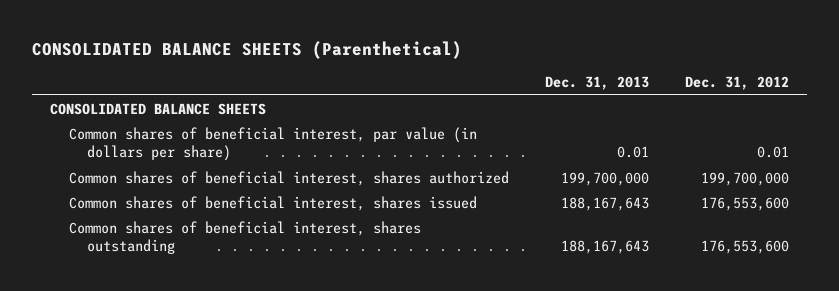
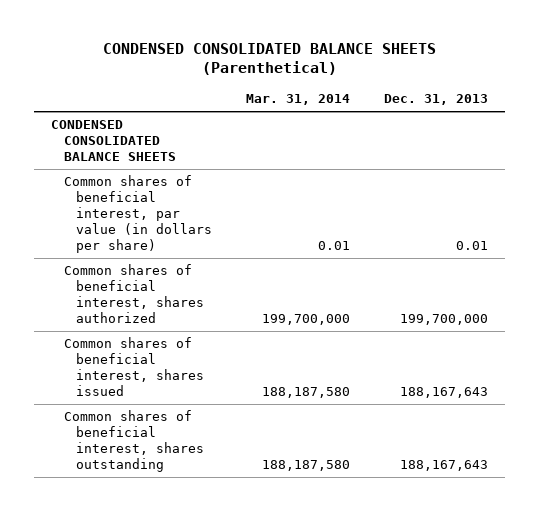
- CONSOLIDATED BALANCE SHEETS (Parenthetical)
+ CONDENSED CONSOLIDATED BALANCE SHEETS (Parenthetical)
- | Dec. 31, 2013 | Dec. 31, 2012
+ | Mar. 31, 2014 | Dec. 31, 2013
- CONSOLIDATED BALANCE SHEETS
+ CONDENSED CONSOLIDATED BALANCE SHEETS

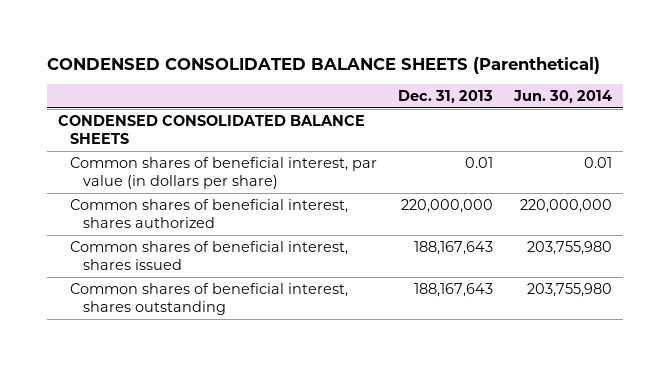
- | Mar. 31, 2014 | Dec. 31, 2013
+ | Dec. 31, 2013 | Jun. 30, 2014
- Common shares of beneficial interest, shares authorized | 199,700,000 | 199,700,000
+ Common shares of beneficial interest, shares authorized | 220,000,000 | 220,000,000

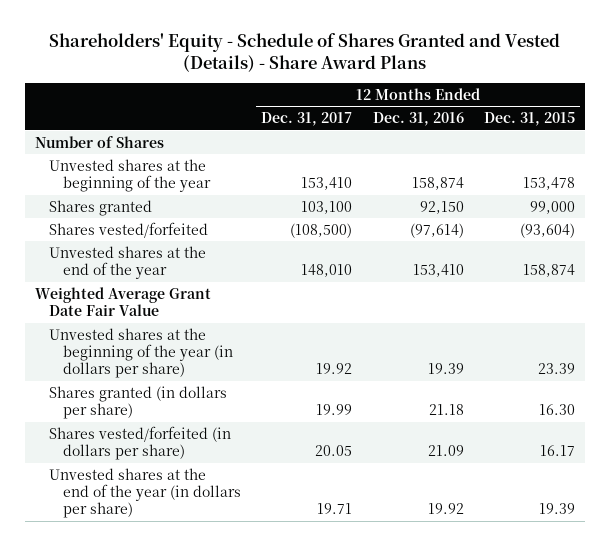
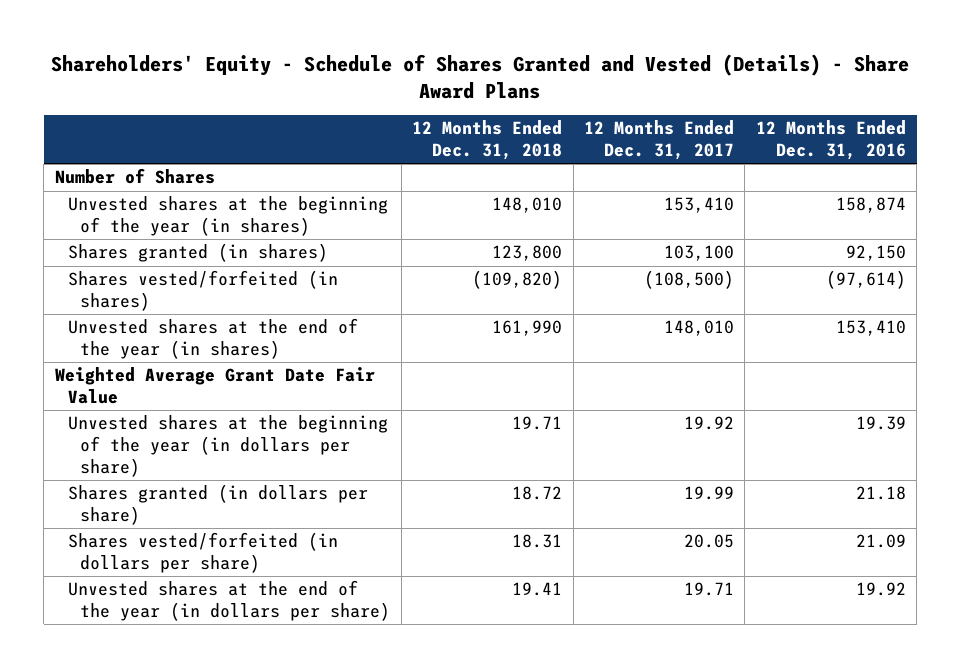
- | 12 Months Ended Dec. 31, 2017 | 12 Months Ended Dec. 31, 2016 | 12 Months Ended Dec. 31, 2015
+ | 12 Months Ended Dec. 31, 2018 | 12 Months Ended Dec. 31, 2017 | 12 Months Ended Dec. 31, 2016
- Unvested shares at the beginning of the year | 153,410 | 158,874 | 153,478
- Shares granted | 103,100 | 92,150 | 99,000
- Shares vested/forfeited | (108,500) | (97,614) | (93,604)
- Unvested shares at the end of the year | 148,010 | 153,410 | 158,874
+ Unvested shares at the beginning of the year (in shares) | 148,010 | 153,410 | 158,874
+ Shares granted (in shares) | 123,800 | 103,100 | 92,150
+ Shares vested/forfeited (in shares) | (109,820) | (108,500) | (97,614)
+ Unvested shares at the end of the year (in shares) | 161,990 | 148,010 | 153,410

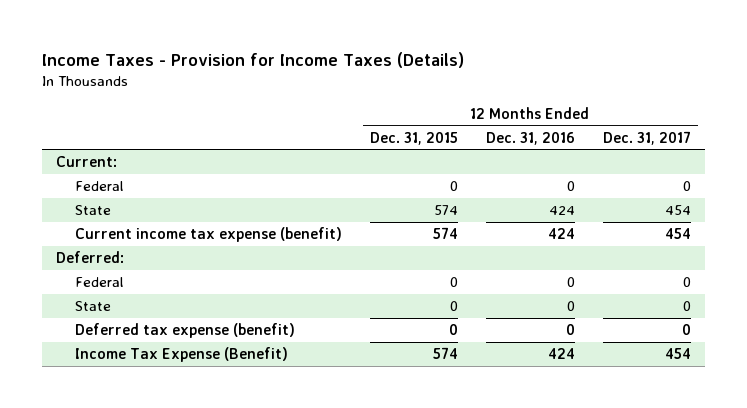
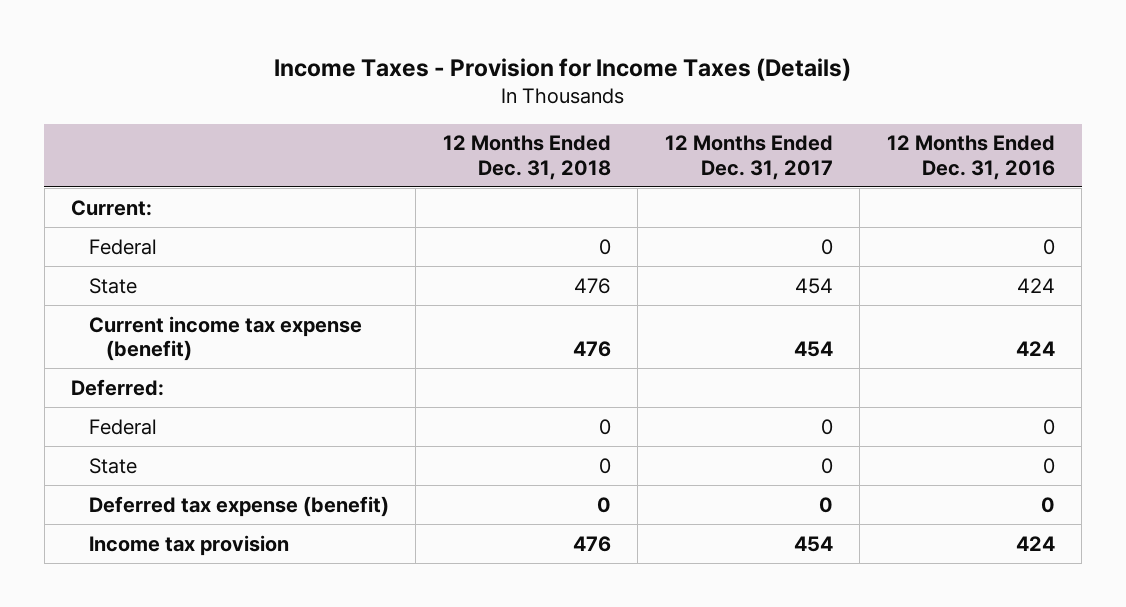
- | 12 Months Ended Dec. 31, 2015 | 12 Months Ended Dec. 31, 2016 | 12 Months Ended Dec. 31, 2017
+ | 12 Months Ended Dec. 31, 2018 | 12 Months Ended Dec. 31, 2017 | 12 Months Ended Dec. 31, 2016
- Income Tax Expense (Benefit) | 574 | 424 | 454
+ Income tax provision | 476 | 454 | 424

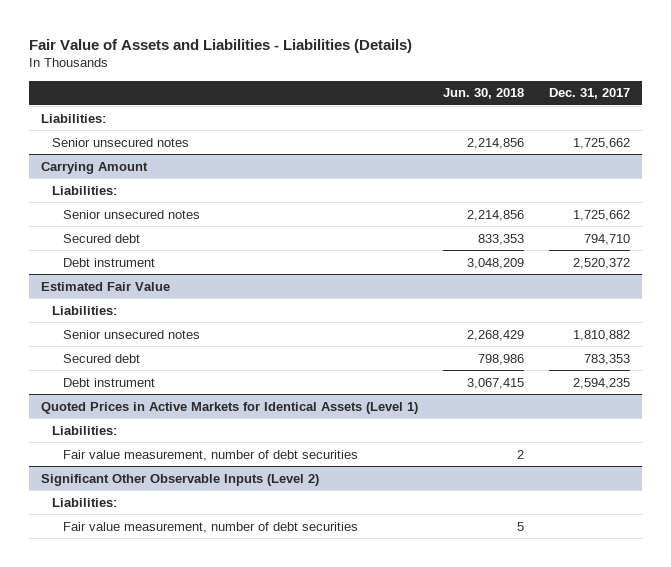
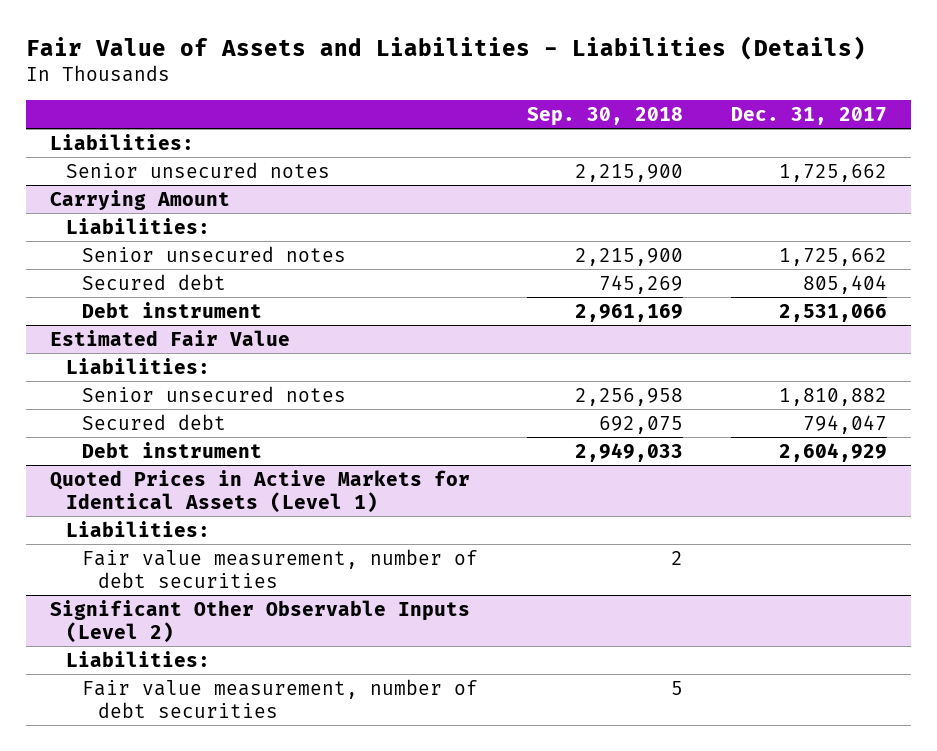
- | Jun. 30, 2018 | Dec. 31, 2017
+ | Sep. 30, 2018 | Dec. 31, 2017
@ Carrying Amount
- Secured debt | 833,353 | 794,710
- Debt instrument | 3,048,209 | 2,520,372
+ Secured debt | 745,269 | 805,404
+ Debt instrument | 2,961,169 | 2,531,066
@ Estimated Fair Value
- Secured debt | 798,986 | 783,353
- Debt instrument | 3,067,415 | 2,594,235
+ Secured debt | 692,075 | 794,047
+ Debt instrument | 2,949,033 | 2,604,929

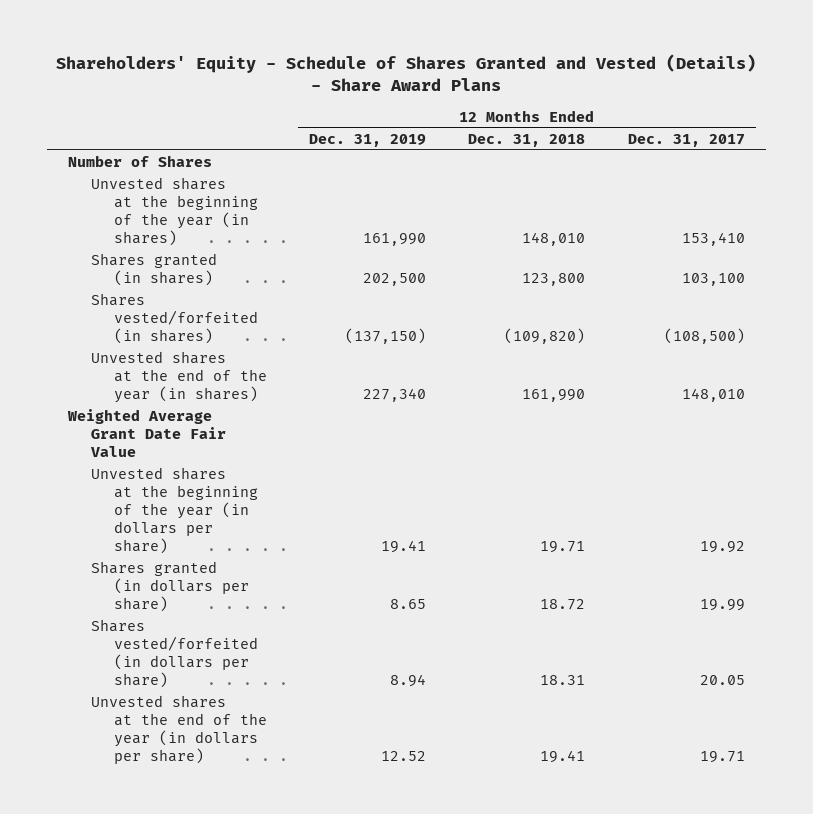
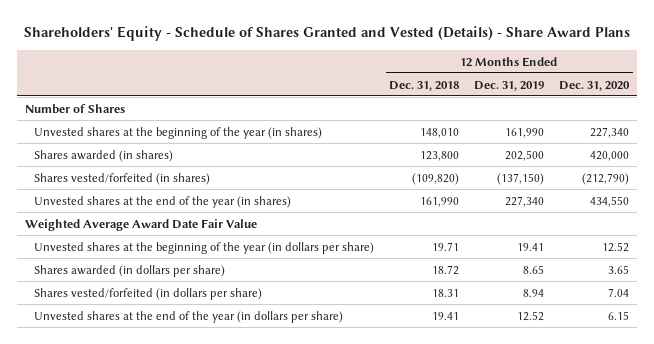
- | 12 Months Ended Dec. 31, 2019 | 12 Months Ended Dec. 31, 2018 | 12 Months Ended Dec. 31, 2017
+ | 12 Months Ended Dec. 31, 2018 | 12 Months Ended Dec. 31, 2019 | 12 Months Ended Dec. 31, 2020
- Shares granted (in shares) | 202,500 | 123,800 | 103,100
+ Shares awarded (in shares) | 123,800 | 202,500 | 420,000
- Weighted Average Grant Date Fair Value
+ Weighted Average Award Date Fair Value
- Shares granted (in dollars per share) | 8.65 | 18.72 | 19.99
+ Shares awarded (in dollars per share) | 18.72 | 8.65 | 3.65

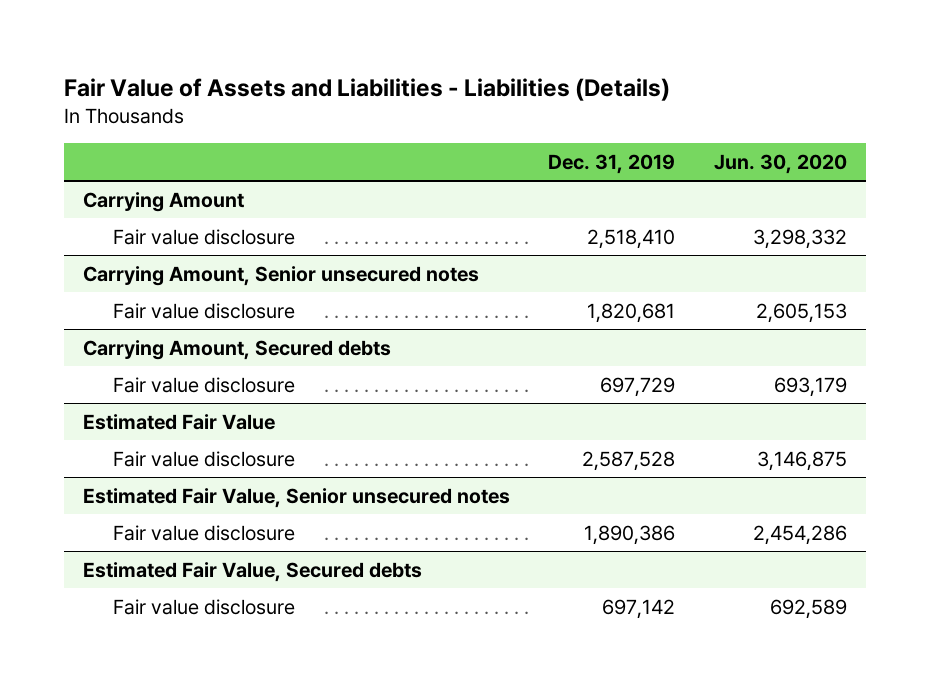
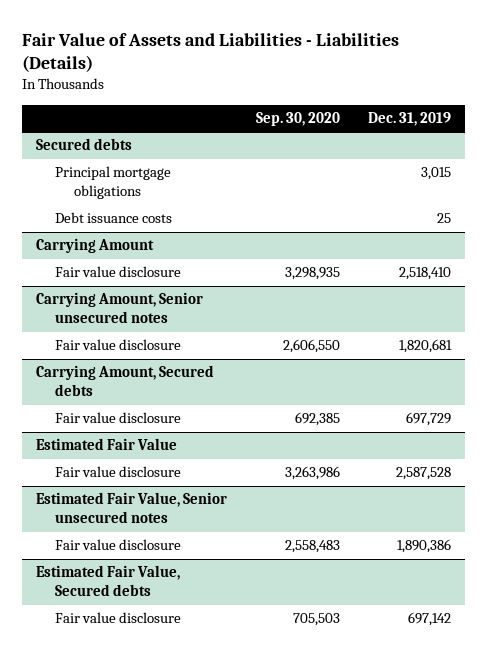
- | Dec. 31, 2019 | Jun. 30, 2020
+ | Sep. 30, 2020 | Dec. 31, 2019
+ Secured debts
+ Principal mortgage obligations | | 3,015
+ Debt issuance costs | | 25

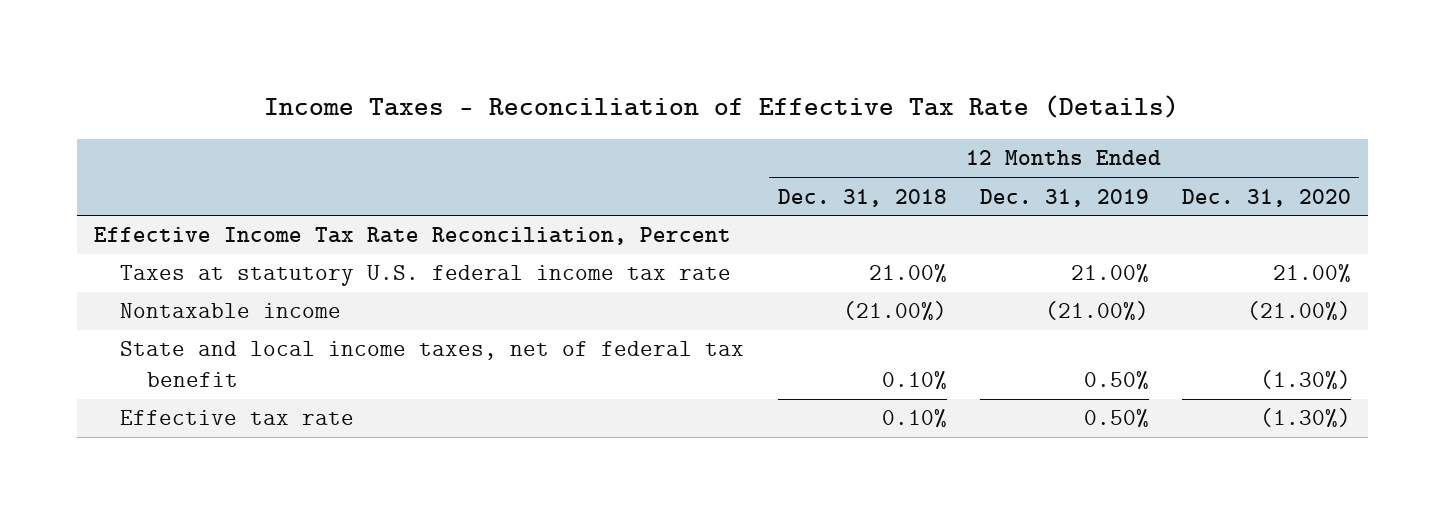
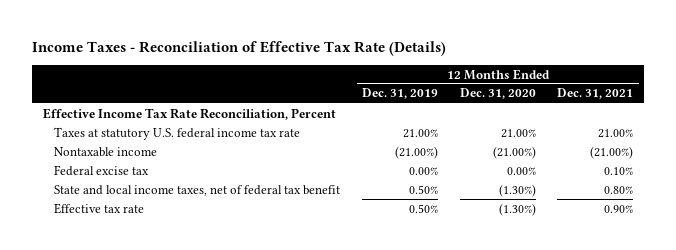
- | 12 Months Ended Dec. 31, 2018 | 12 Months Ended Dec. 31, 2019 | 12 Months Ended Dec. 31, 2020
+ | 12 Months Ended Dec. 31, 2019 | 12 Months Ended Dec. 31, 2020 | 12 Months Ended Dec. 31, 2021
+ Federal excise tax | 0.00% | 0.00% | 0.10%

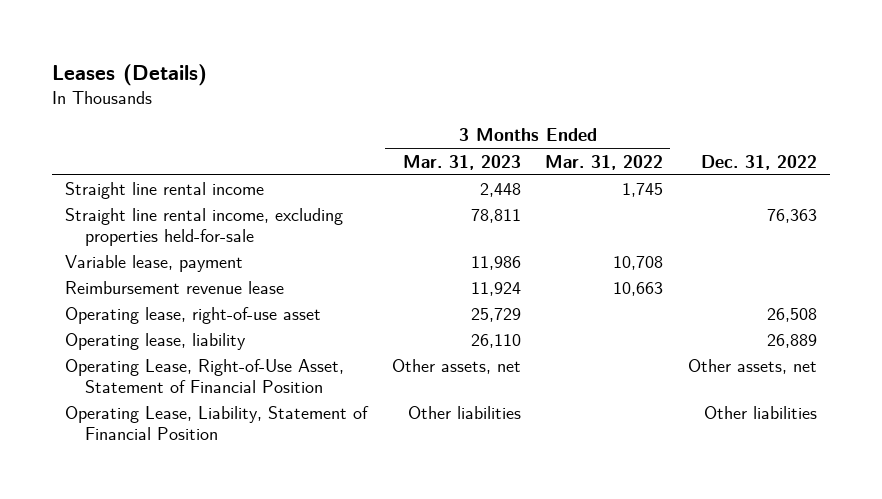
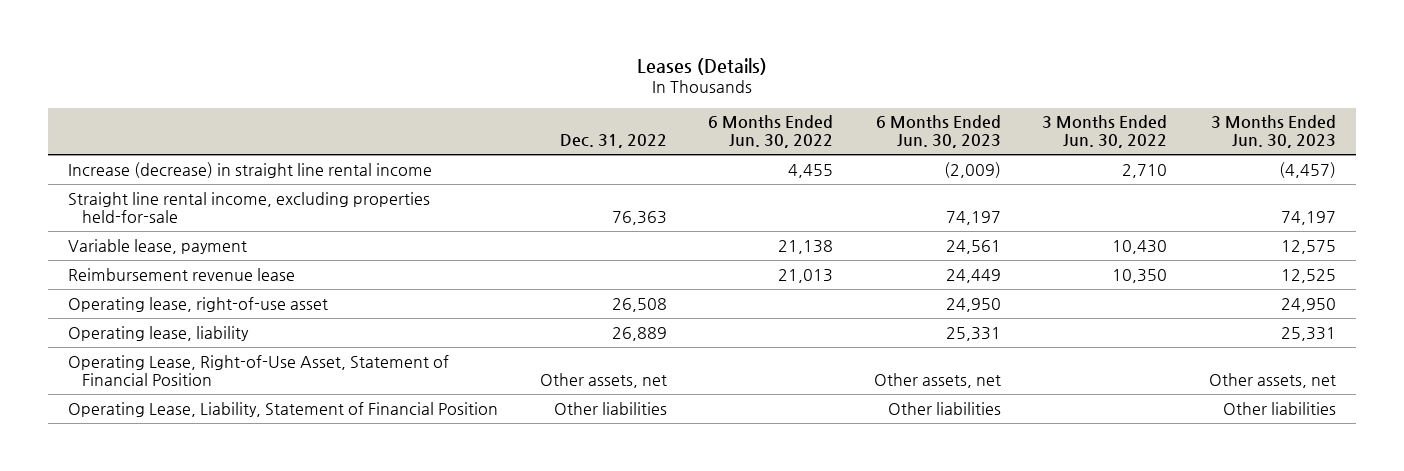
- | 3 Months Ended Mar. 31, 2023 | 3 Months Ended Mar. 31, 2022 | Dec. 31, 2022
+ | Dec. 31, 2022 | 6 Months Ended Jun. 30, 2022 | 6 Months Ended Jun. 30, 2023 | 3 Months Ended Jun. 30, 2022 | 3 Months Ended Jun. 30, 2023
- Straight line rental income | 2,448 | 1,745 |
+ Increase (decrease) in straight line rental income | | 4,455 | (2,009) | 2,710 | (4,457)

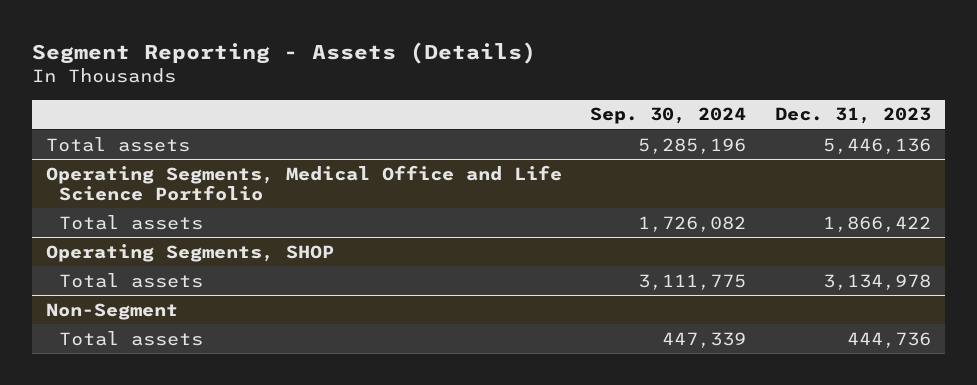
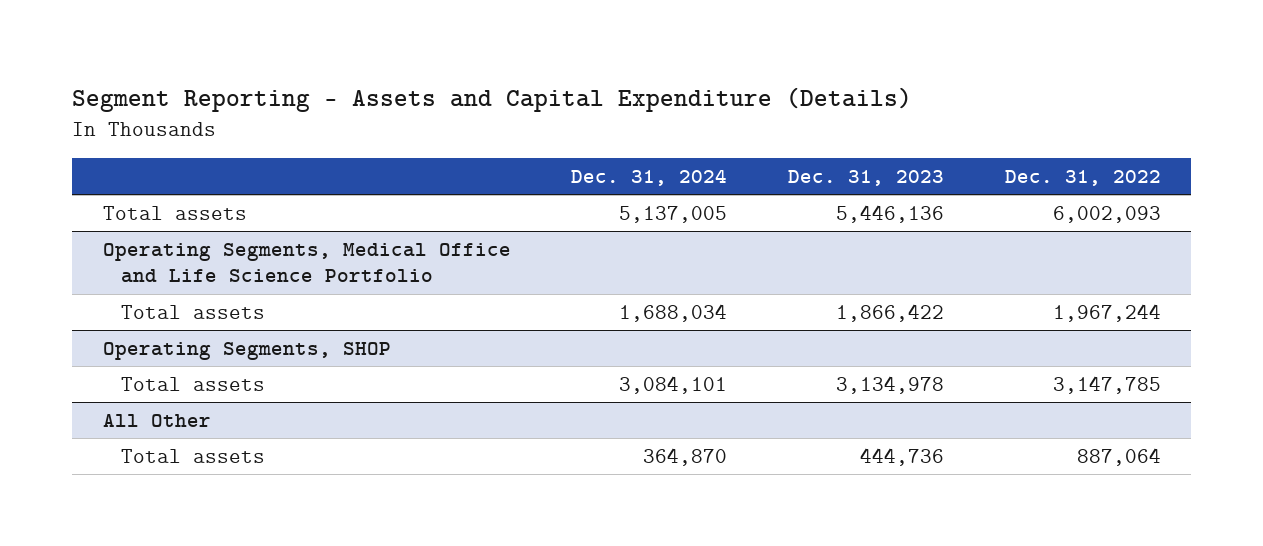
- Segment Reporting - Assets (Details)
+ Segment Reporting - Assets and Capital Expenditure (Details)
- | Sep. 30, 2024 | Dec. 31, 2023
+ | Dec. 31, 2024 | Dec. 31, 2023 | Dec. 31, 2022
- Non-Segment
+ All Other

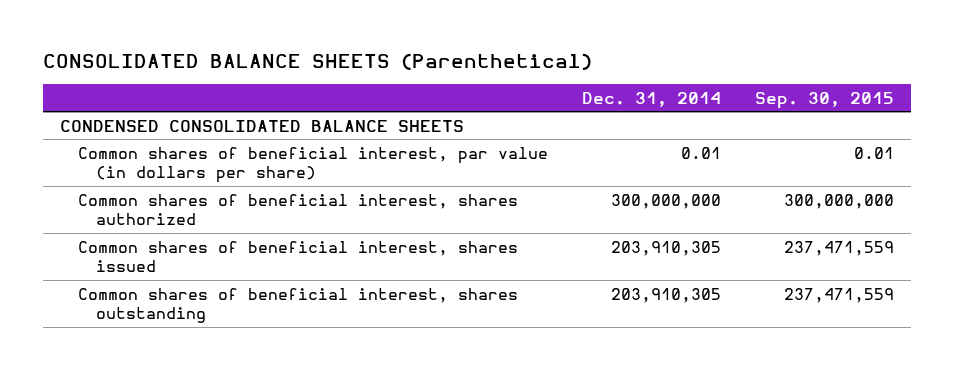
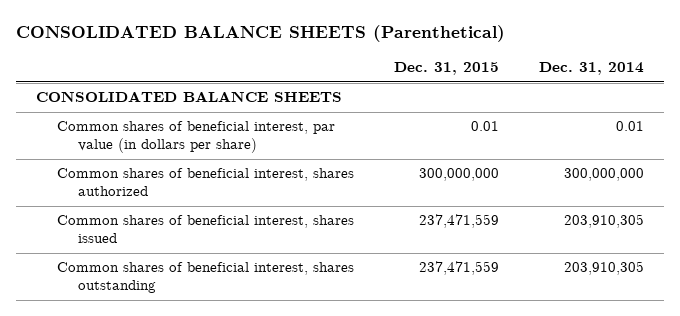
- | Dec. 31, 2014 | Sep. 30, 2015
+ | Dec. 31, 2015 | Dec. 31, 2014
- CONDENSED CONSOLIDATED BALANCE SHEETS
+ CONSOLIDATED BALANCE SHEETS

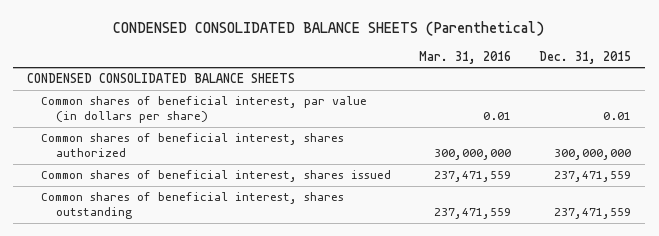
- CONSOLIDATED BALANCE SHEETS (Parenthetical)
+ CONDENSED CONSOLIDATED BALANCE SHEETS (Parenthetical)
- | Dec. 31, 2015 | Dec. 31, 2014
+ | Mar. 31, 2016 | Dec. 31, 2015
- CONSOLIDATED BALANCE SHEETS
+ CONDENSED CONSOLIDATED BALANCE SHEETS

